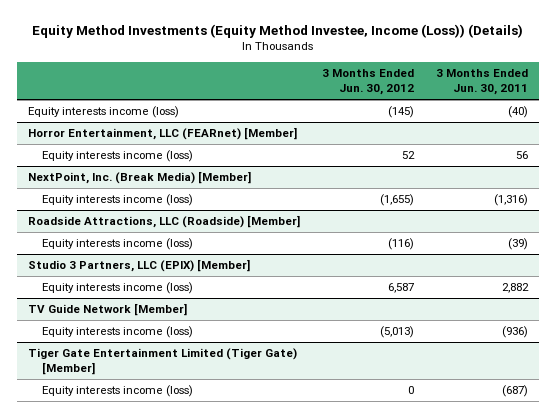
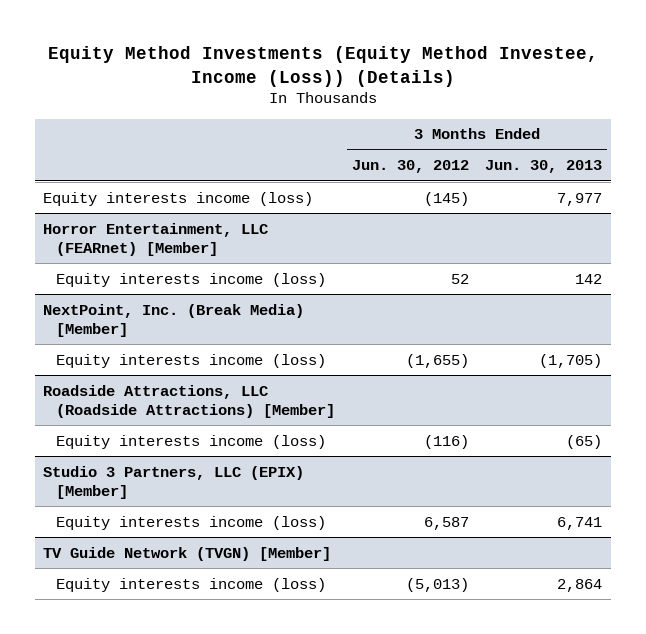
- | 3 Months Ended Jun. 30, 2012 | 3 Months Ended Jun. 30, 2011
+ | 3 Months Ended Jun. 30, 2012 | 3 Months Ended Jun. 30, 2013
- Roadside Attractions, LLC (Roadside) [Member]
+ Roadside Attractions, LLC (Roadside Attractions) [Member]
- TV Guide Network [Member]
+ TV Guide Network (TVGN) [Member]
- Tiger Gate Entertainment Limited (Tiger Gate) [Member]
- Equity interests income (loss) | 0 | (687)

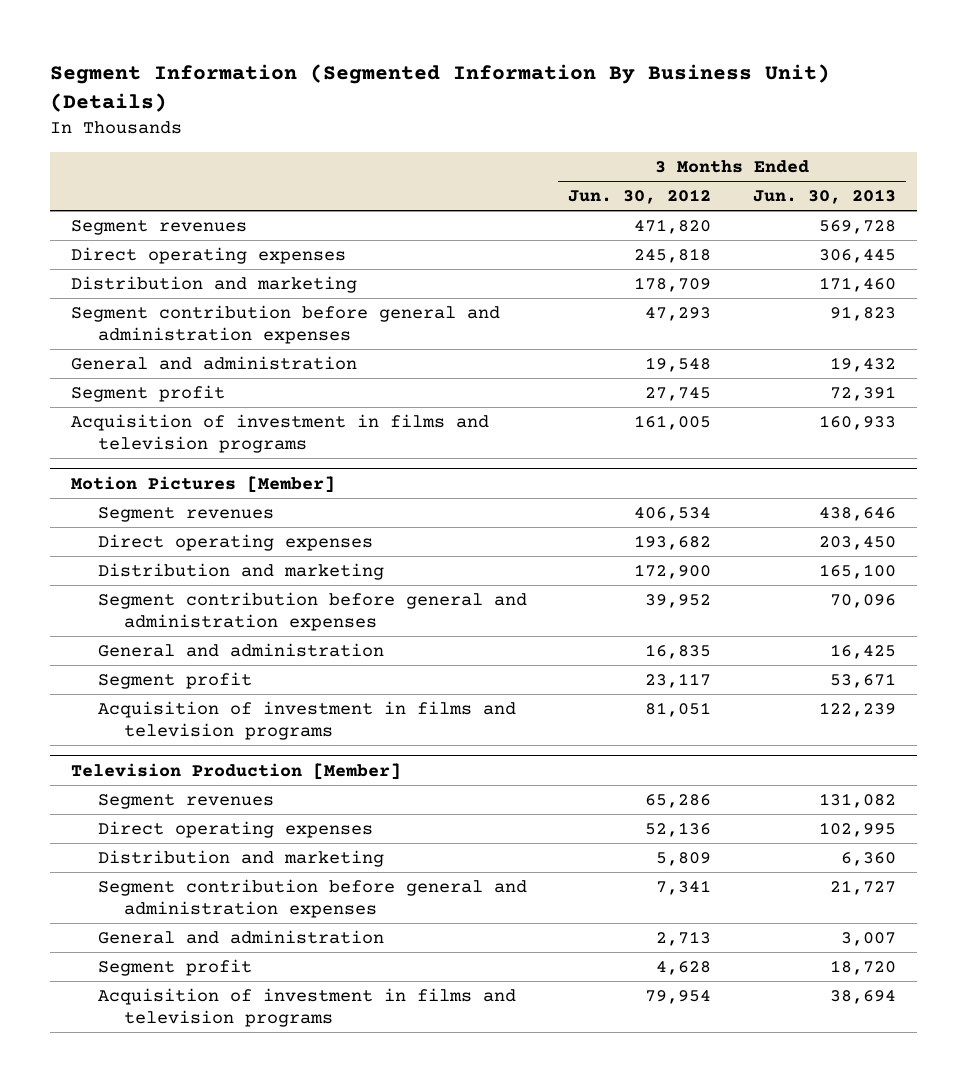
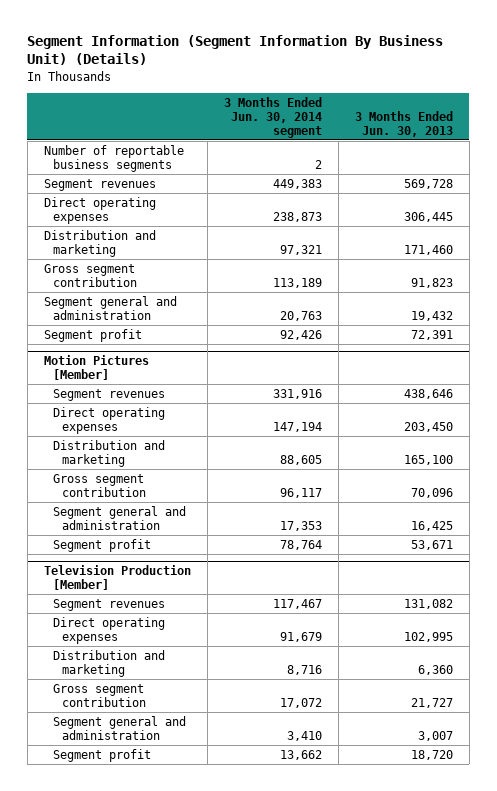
- Segment Information (Segmented Information By Business Unit) (Details)
+ Segment Information (Segment Information By Business Unit) (Details)
- | 3 Months Ended Jun. 30, 2012 | 3 Months Ended Jun. 30, 2013
+ | 3 Months Ended Jun. 30, 2014 segment | 3 Months Ended Jun. 30, 2013
+ Number of reportable business segments | 2 |
- Segment contribution before general and administration expenses | 47,293 | 91,823
- General and administration | 19,548 | 19,432
+ Gross segment contribution | 113,189 | 91,823
+ Segment general and administration | 20,763 | 19,432
- Acquisition of investment in films and television programs | 161,005 | 160,933
@ Motion Pictures [Member]
- Segment contribution before general and administration expenses | 39,952 | 70,096
- General and administration | 16,835 | 16,425
+ Gross segment contribution | 96,117 | 70,096
+ Segment general and administration | 17,353 | 16,425
- Acquisition of investment in films and television programs | 81,051 | 122,239
@ Television Production [Member]
- Segment contribution before general and administration expenses | 7,341 | 21,727
- General and administration | 2,713 | 3,007
+ Gross segment contribution | 17,072 | 21,727
+ Segment general and administration | 3,410 | 3,007
- Acquisition of investment in films and television programs | 79,954 | 38,694

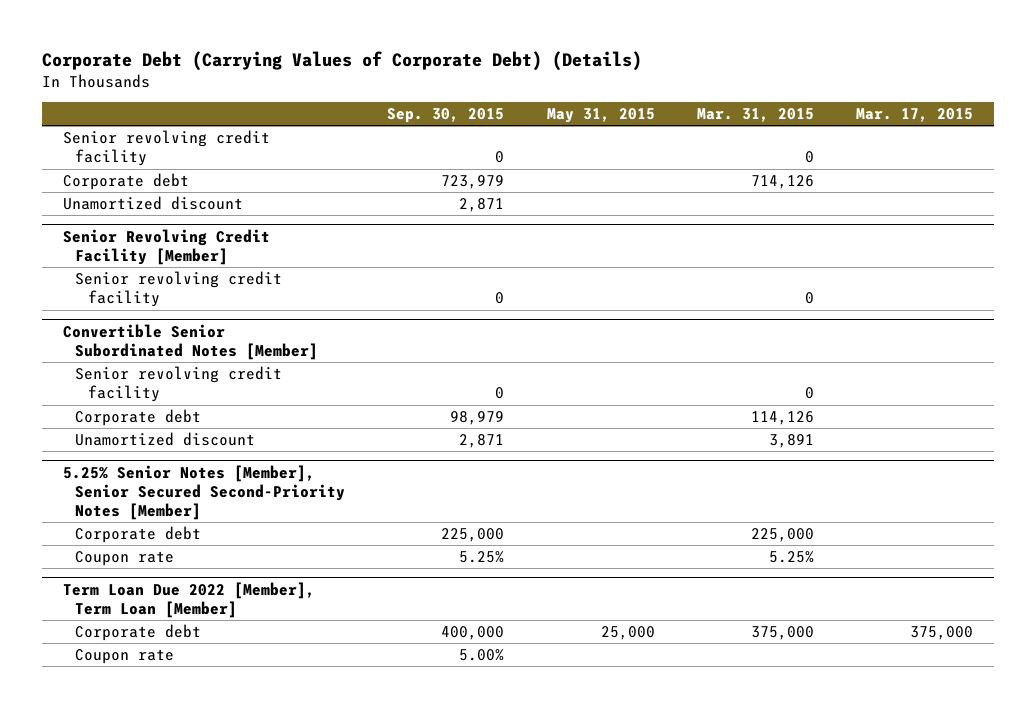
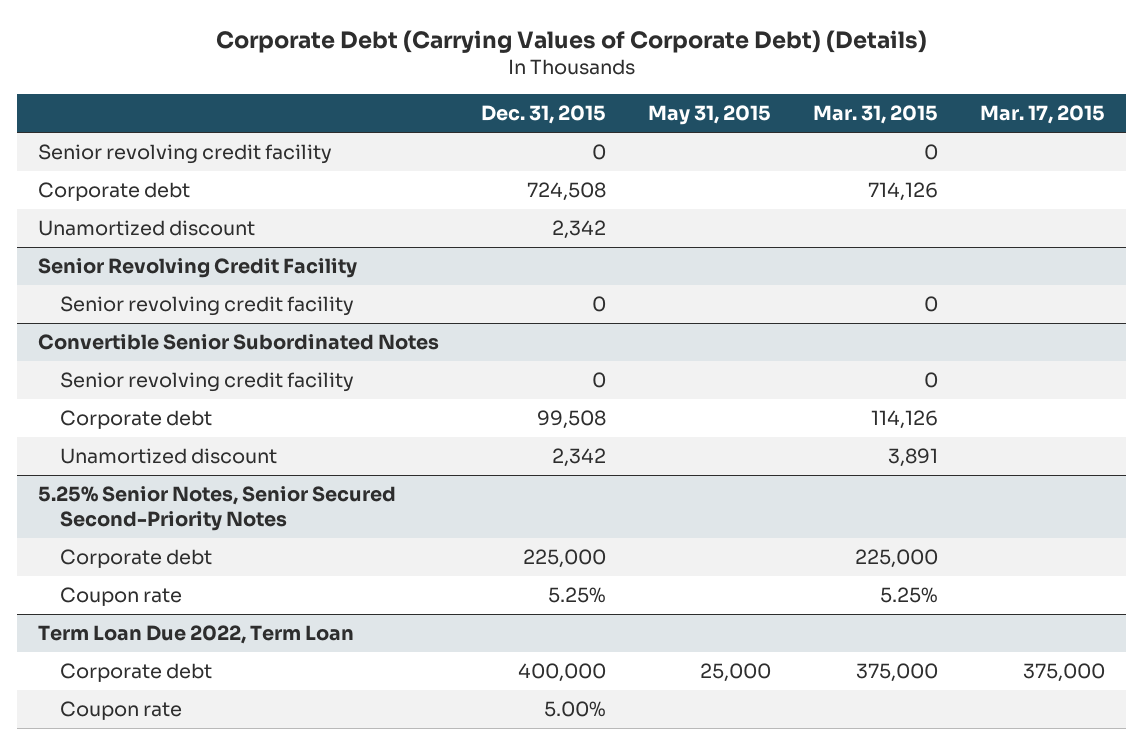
- | Sep. 30, 2015 | May 31, 2015 | Mar. 31, 2015 | Mar. 17, 2015
+ | Dec. 31, 2015 | May 31, 2015 | Mar. 31, 2015 | Mar. 17, 2015
- Senior Revolving Credit Facility [Member]
+ Senior Revolving Credit Facility
- Convertible Senior Subordinated Notes [Member]
+ Convertible Senior Subordinated Notes
- 5.25% Senior Notes [Member], Senior Secured Second-Priority Notes [Member]
+ 5.25% Senior Notes, Senior Secured Second-Priority Notes
- Term Loan Due 2022 [Member], Term Loan [Member]
+ Term Loan Due 2022, Term Loan

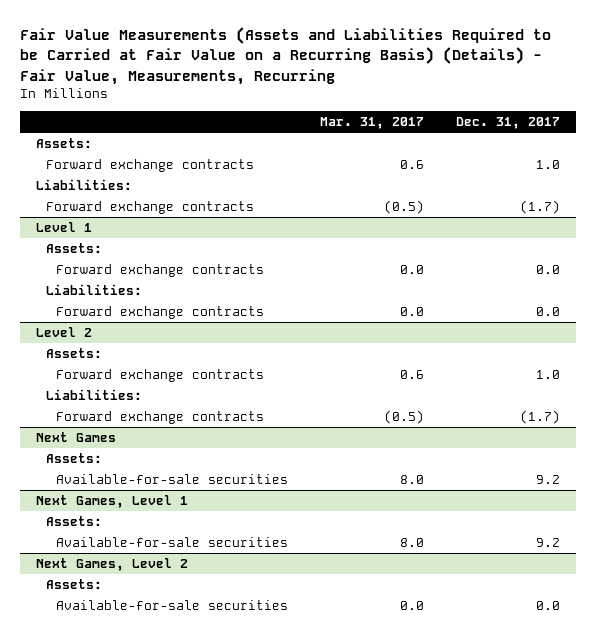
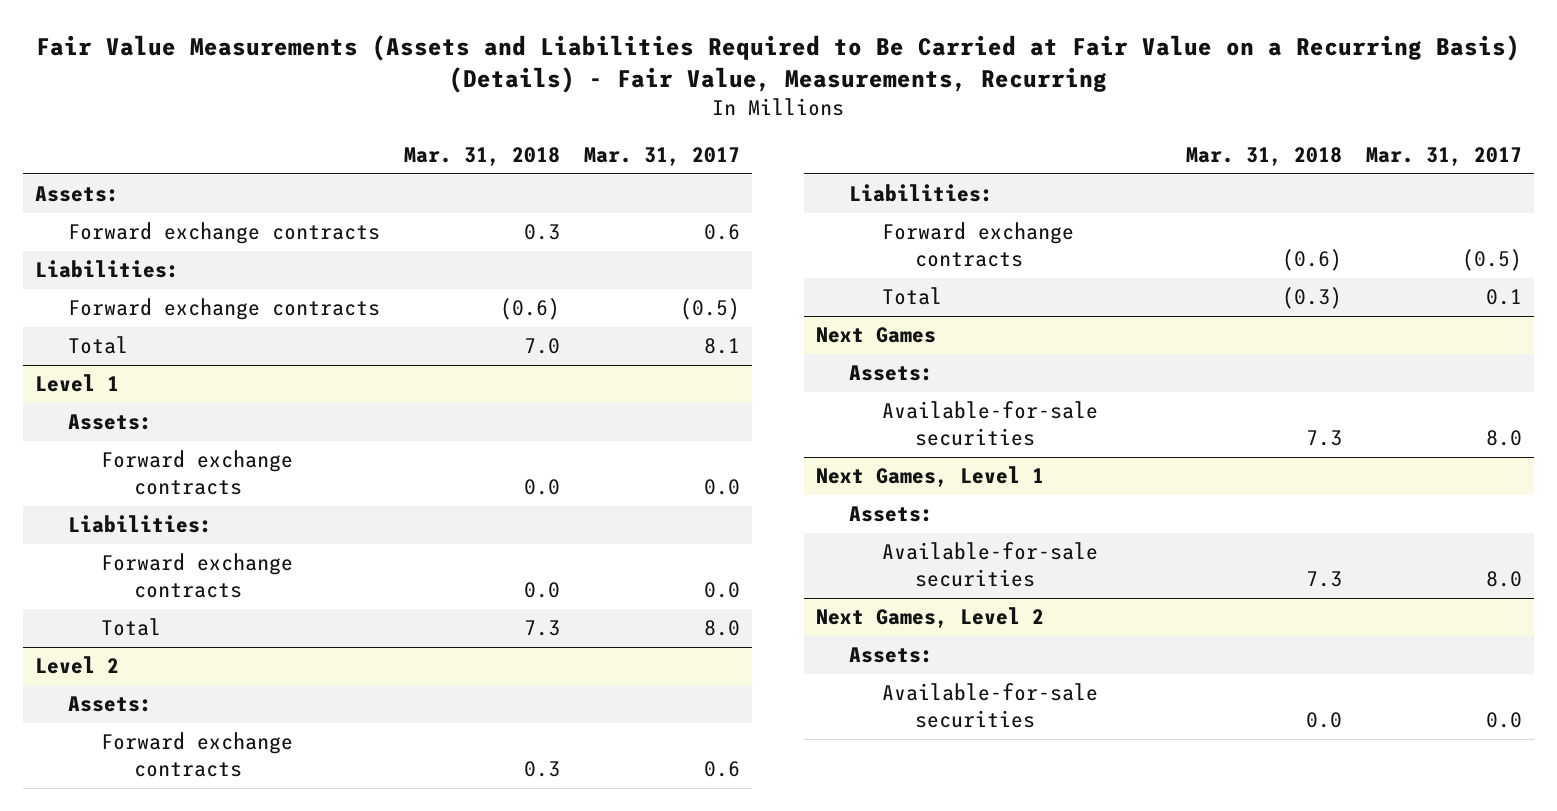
- Fair Value Measurements (Assets and Liabilities Required to be Carried at Fair Value on a Recurring Basis) (Details) - Fair Value, Measurements, Recurring
+ Fair Value Measurements (Assets and Liabilities Required to Be Carried at Fair Value on a Recurring Basis) (Details) - Fair Value, Measurements, Recurring
- | Mar. 31, 2017 | Dec. 31, 2017
+ | Mar. 31, 2018 | Mar. 31, 2017
+ Total | 7.0 | 8.1
@ Level 1
+ Total | 7.3 | 8.0
@ Level 2
+ Total | (0.3) | 0.1

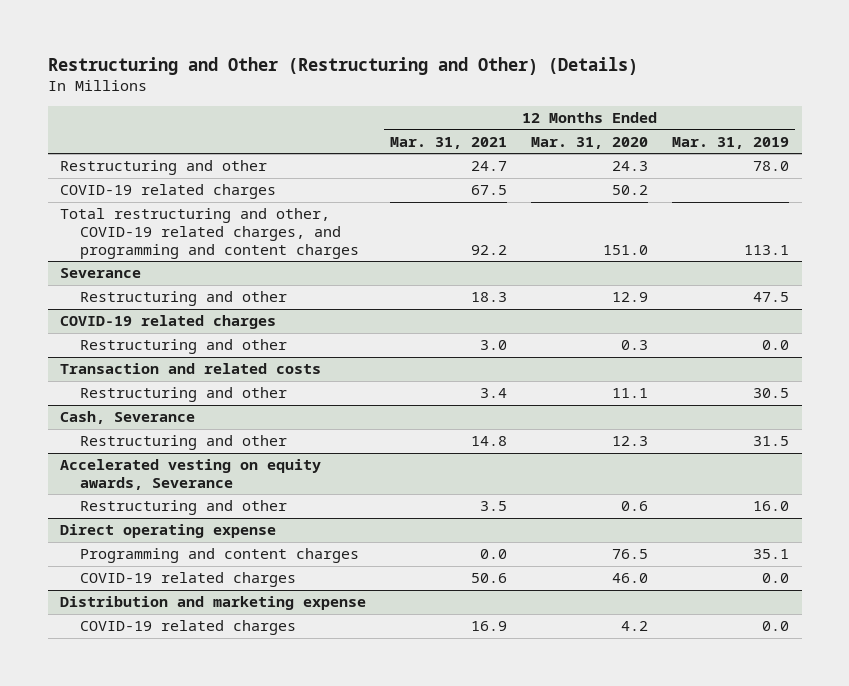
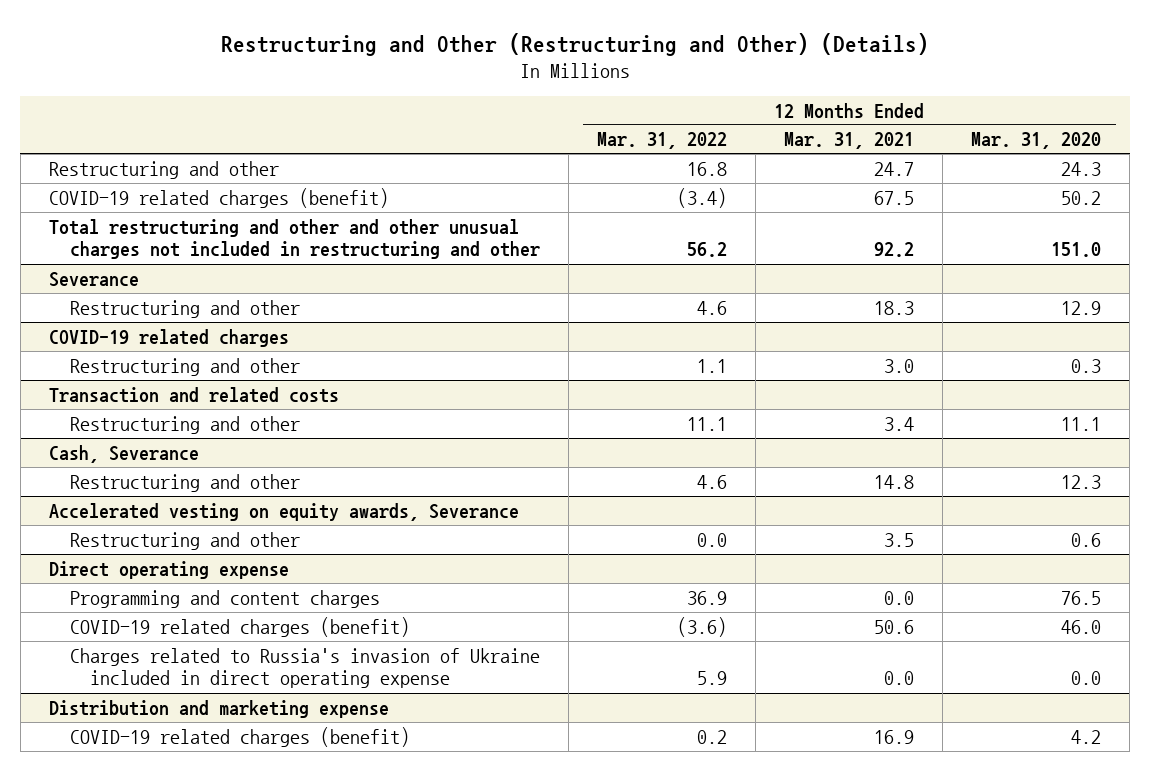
- | 12 Months Ended Mar. 31, 2021 | 12 Months Ended Mar. 31, 2020 | 12 Months Ended Mar. 31, 2019
+ | 12 Months Ended Mar. 31, 2022 | 12 Months Ended Mar. 31, 2021 | 12 Months Ended Mar. 31, 2020
- COVID-19 related charges | 67.5 | 50.2 |
- Total restructuring and other, COVID-19 related charges, and programming and content charges | 92.2 | 151.0 | 113.1
+ COVID-19 related charges (benefit) | (3.4) | 67.5 | 50.2
+ Total restructuring and other and other unusual charges not included in restructuring and other | 56.2 | 92.2 | 151.0
@ Direct operating expense
- COVID-19 related charges | 50.6 | 46.0 | 0.0
+ COVID-19 related charges (benefit) | (3.6) | 50.6 | 46.0
+ Charges related to Russia's invasion of Ukraine included in direct operating expense | 5.9 | 0.0 | 0.0
@ Distribution and marketing expense
- COVID-19 related charges | 16.9 | 4.2 | 0.0
+ COVID-19 related charges (benefit) | 0.2 | 16.9 | 4.2

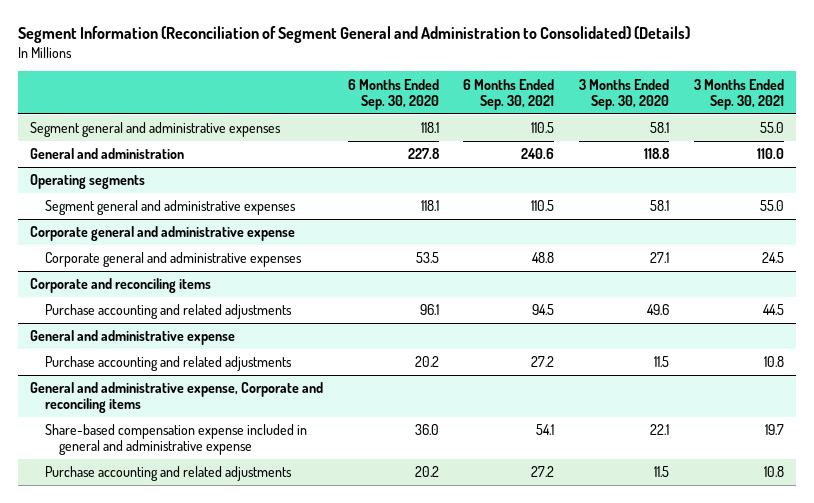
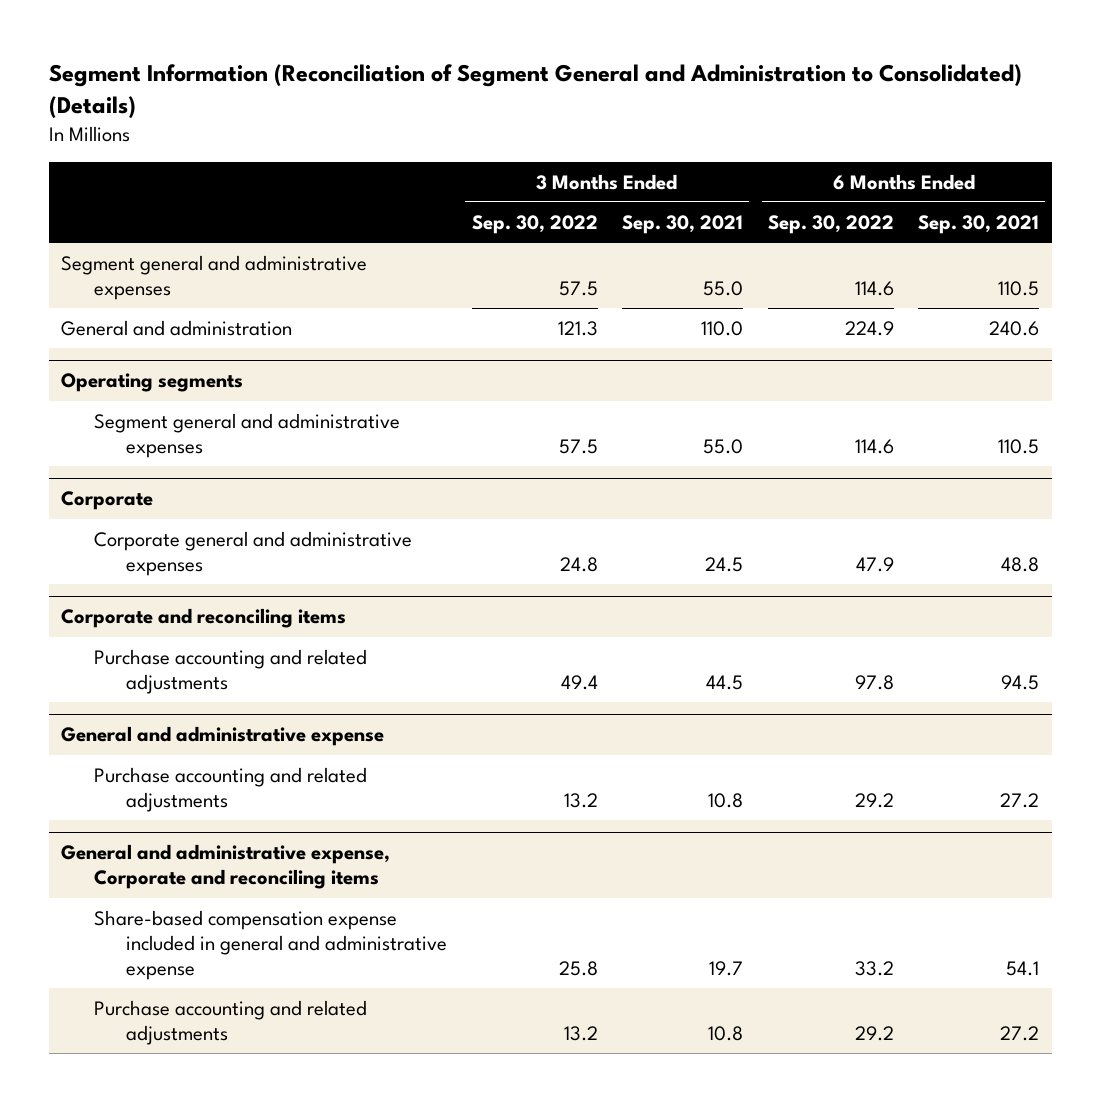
- | 6 Months Ended Sep. 30, 2020 | 6 Months Ended Sep. 30, 2021 | 3 Months Ended Sep. 30, 2020 | 3 Months Ended Sep. 30, 2021
+ | 3 Months Ended Sep. 30, 2022 | 3 Months Ended Sep. 30, 2021 | 6 Months Ended Sep. 30, 2022 | 6 Months Ended Sep. 30, 2021
- Corporate general and administrative expense
+ Corporate

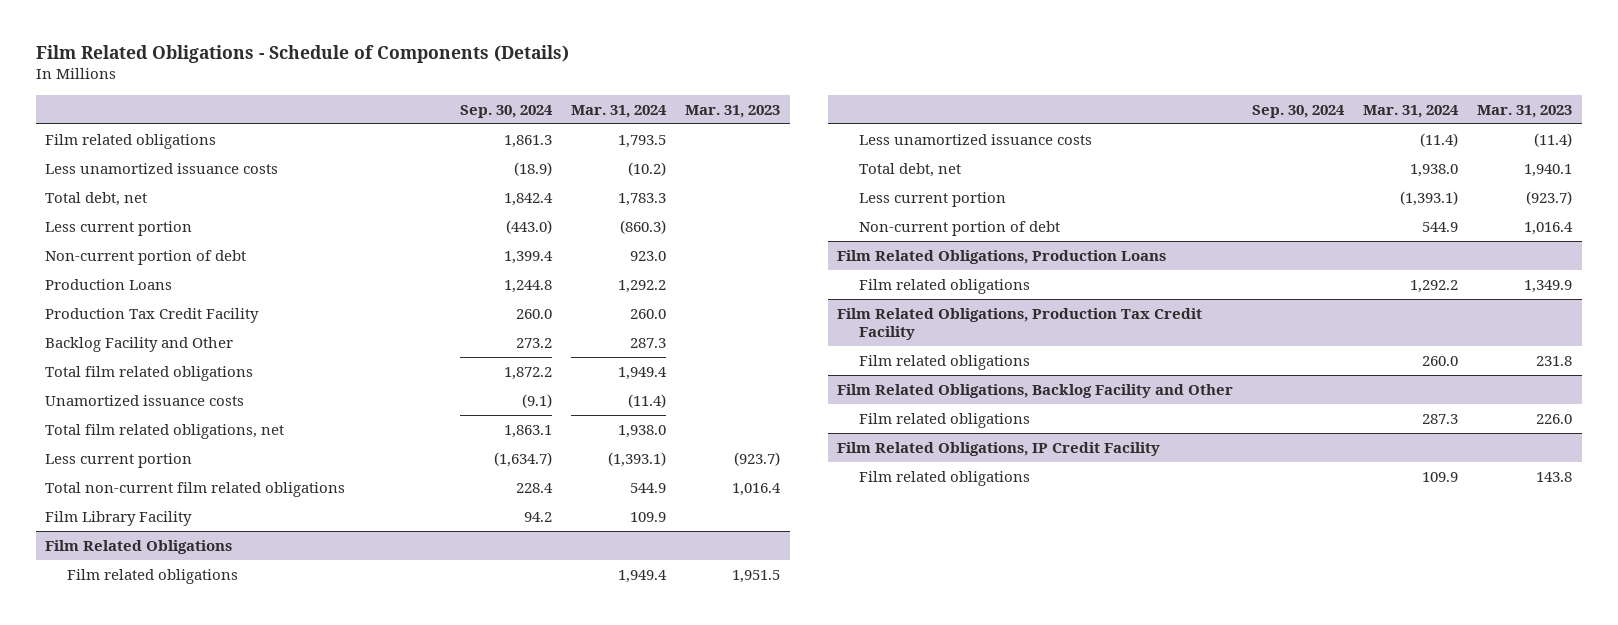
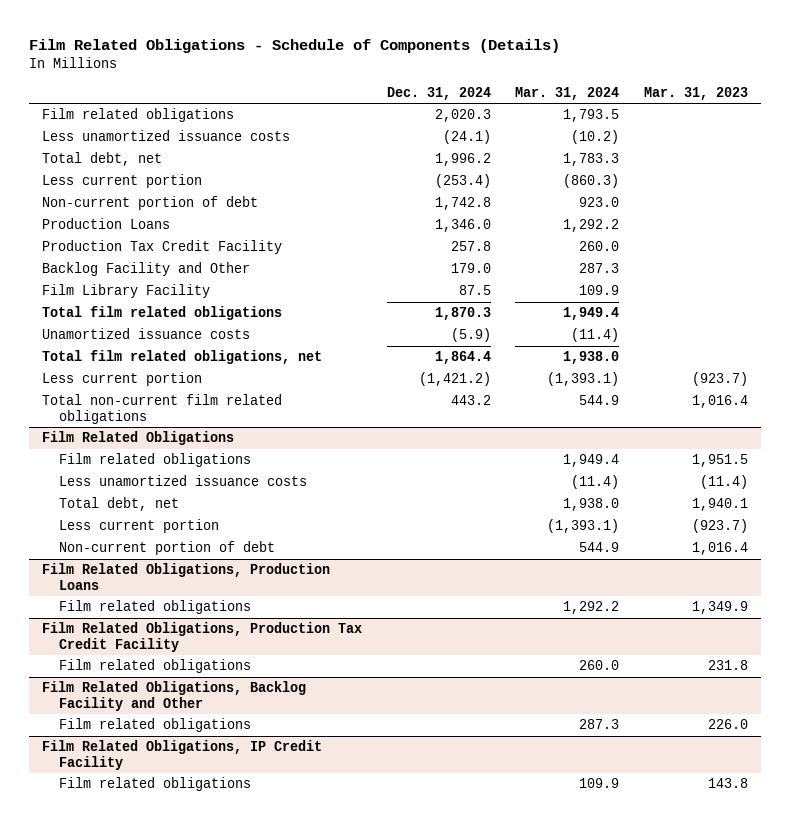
- | Sep. 30, 2024 | Mar. 31, 2024 | Mar. 31, 2023
+ | Dec. 31, 2024 | Mar. 31, 2024 | Mar. 31, 2023
moved up: Film Library Facility | 87.5 | 109.9 |

